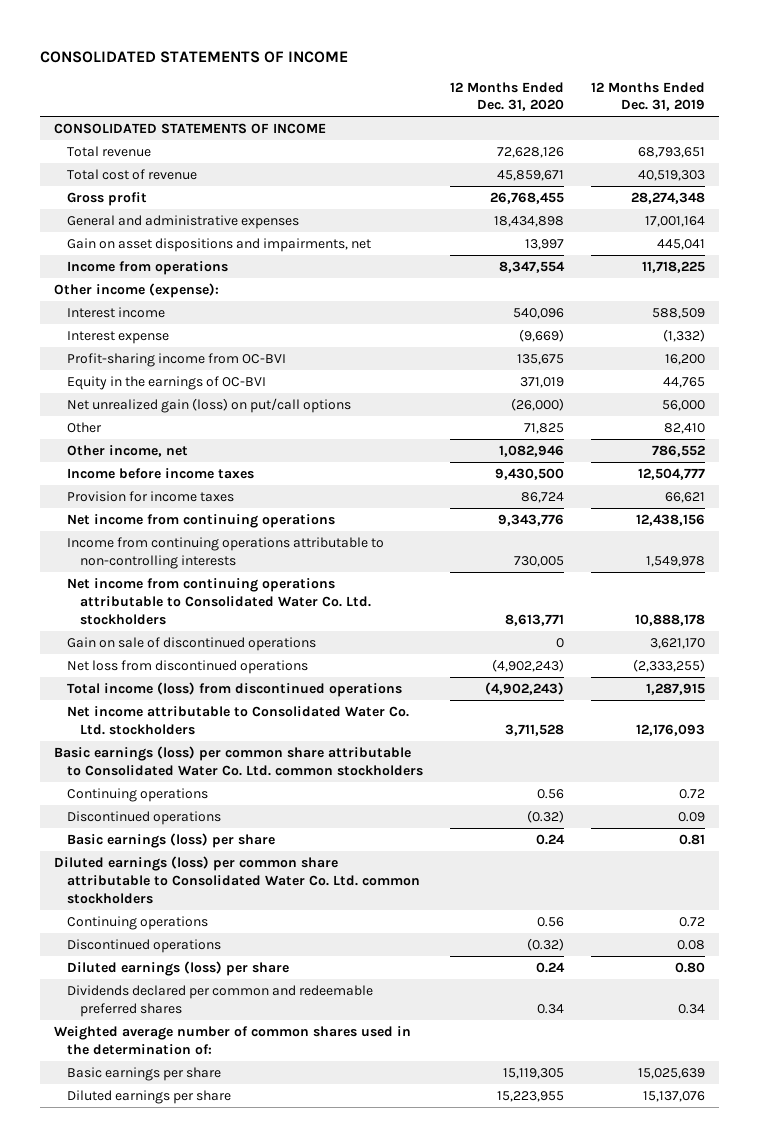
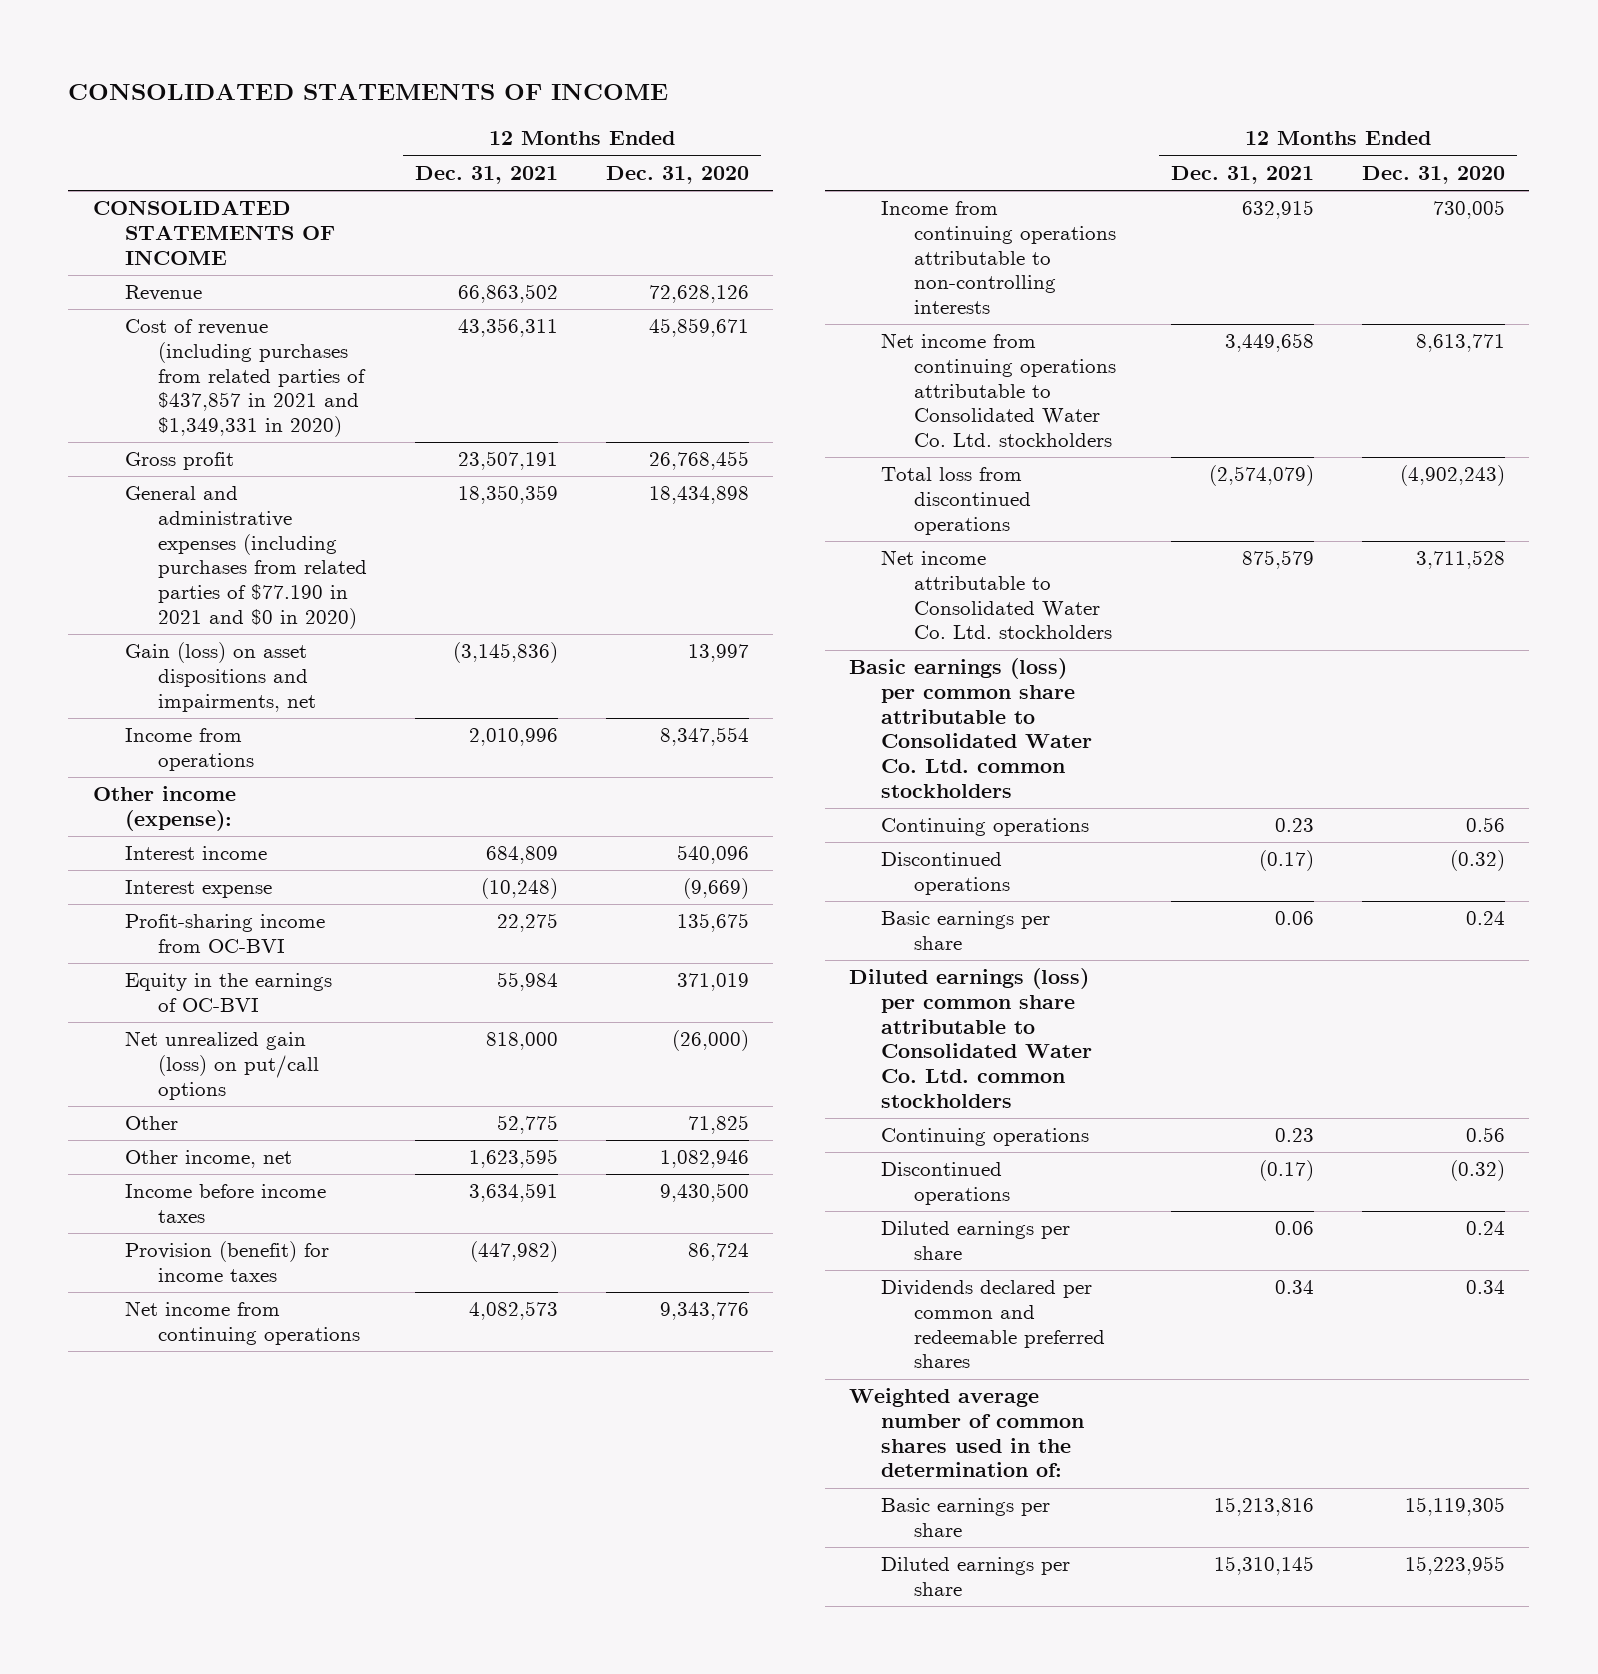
- | 12 Months Ended Dec. 31, 2020 | 12 Months Ended Dec. 31, 2019
+ | 12 Months Ended Dec. 31, 2021 | 12 Months Ended Dec. 31, 2020
- Total revenue | 72,628,126 | 68,793,651
- Total cost of revenue | 45,859,671 | 40,519,303
+ Revenue | 66,863,502 | 72,628,126
+ Cost of revenue (including purchases from related parties of $437,857 in 2021 and $1,349,331 in 2020) | 43,356,311 | 45,859,671
- General and administrative expenses | 18,434,898 | 17,001,164
- Gain on asset dispositions and impairments, net | 13,997 | 445,041
+ General and administrative expenses (including purchases from related parties of $77.190 in 2021 and $0 in 2020) | 18,350,359 | 18,434,898
+ Gain (loss) on asset dispositions and impairments, net | (3,145,836) | 13,997
- Provision for income taxes | 86,724 | 66,621
+ Provision (benefit) for income taxes | (447,982) | 86,724
- Gain on sale of discontinued operations | 0 | 3,621,170
- Net loss from discontinued operations | (4,902,243) | (2,333,255)
- Total income (loss) from discontinued operations | (4,902,243) | 1,287,915
+ Total loss from discontinued operations | (2,574,079) | (4,902,243)
- Basic earnings (loss) per share | 0.24 | 0.81
+ Basic earnings per share | 0.06 | 0.24
- Diluted earnings (loss) per share | 0.24 | 0.80
+ Diluted earnings per share | 0.06 | 0.24

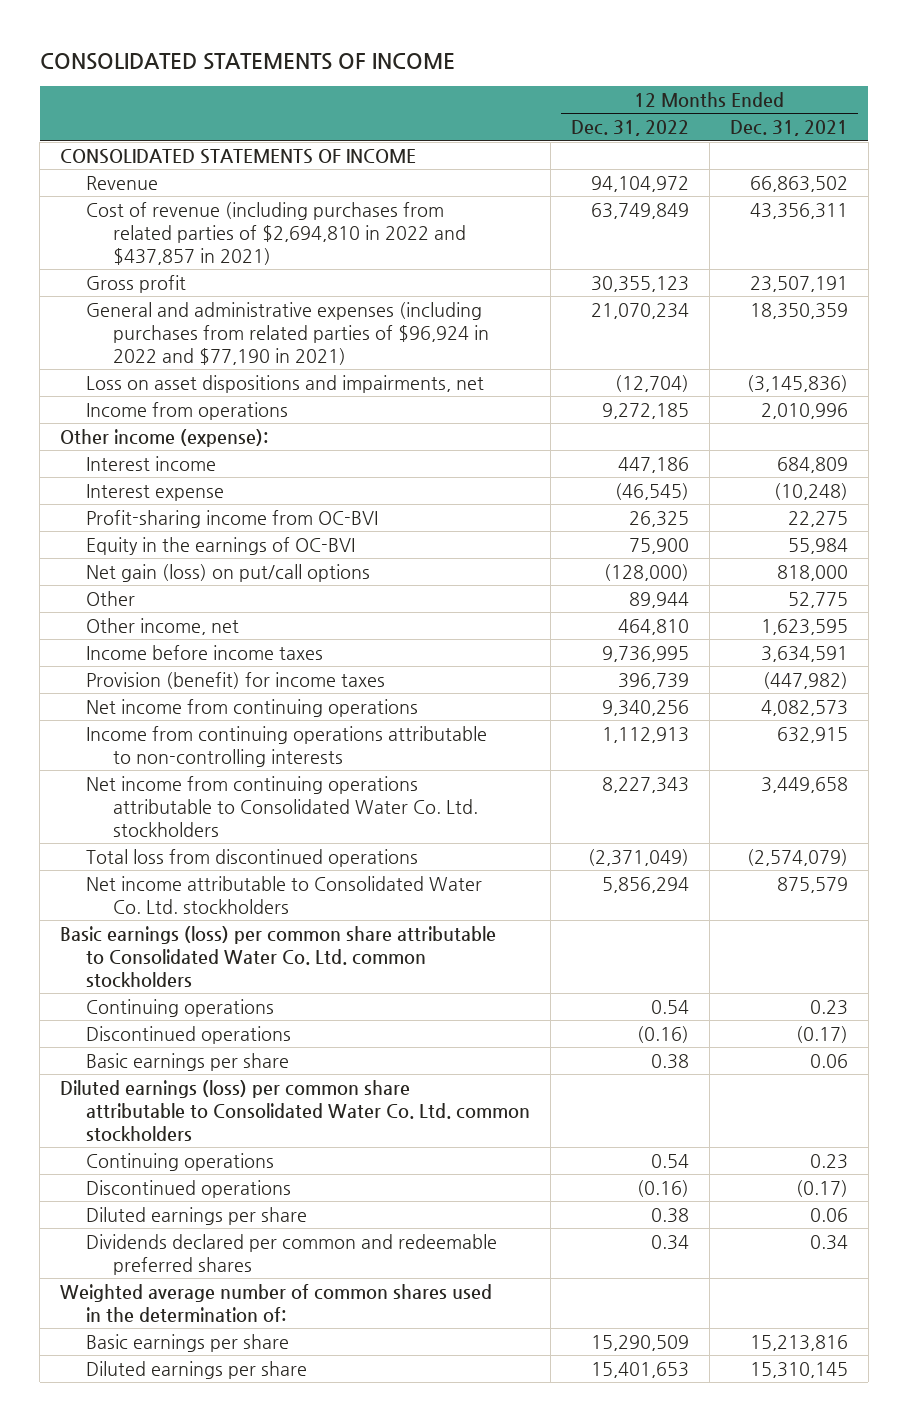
- | 12 Months Ended Dec. 31, 2021 | 12 Months Ended Dec. 31, 2020
+ | 12 Months Ended Dec. 31, 2022 | 12 Months Ended Dec. 31, 2021
- Cost of revenue (including purchases from related parties of $437,857 in 2021 and $1,349,331 in 2020) | 43,356,311 | 45,859,671
+ Cost of revenue (including purchases from related parties of $2,694,810 in 2022 and $437,857 in 2021) | 63,749,849 | 43,356,311
- General and administrative expenses (including purchases from related parties of $77.190 in 2021 and $0 in 2020) | 18,350,359 | 18,434,898
- Gain (loss) on asset dispositions and impairments, net | (3,145,836) | 13,997
+ General and administrative expenses (including purchases from related parties of $96,924 in 2022 and $77,190 in 2021) | 21,070,234 | 18,350,359
+ Loss on asset dispositions and impairments, net | (12,704) | (3,145,836)
- Net unrealized gain (loss) on put/call options | 818,000 | (26,000)
+ Net gain (loss) on put/call options | (128,000) | 818,000

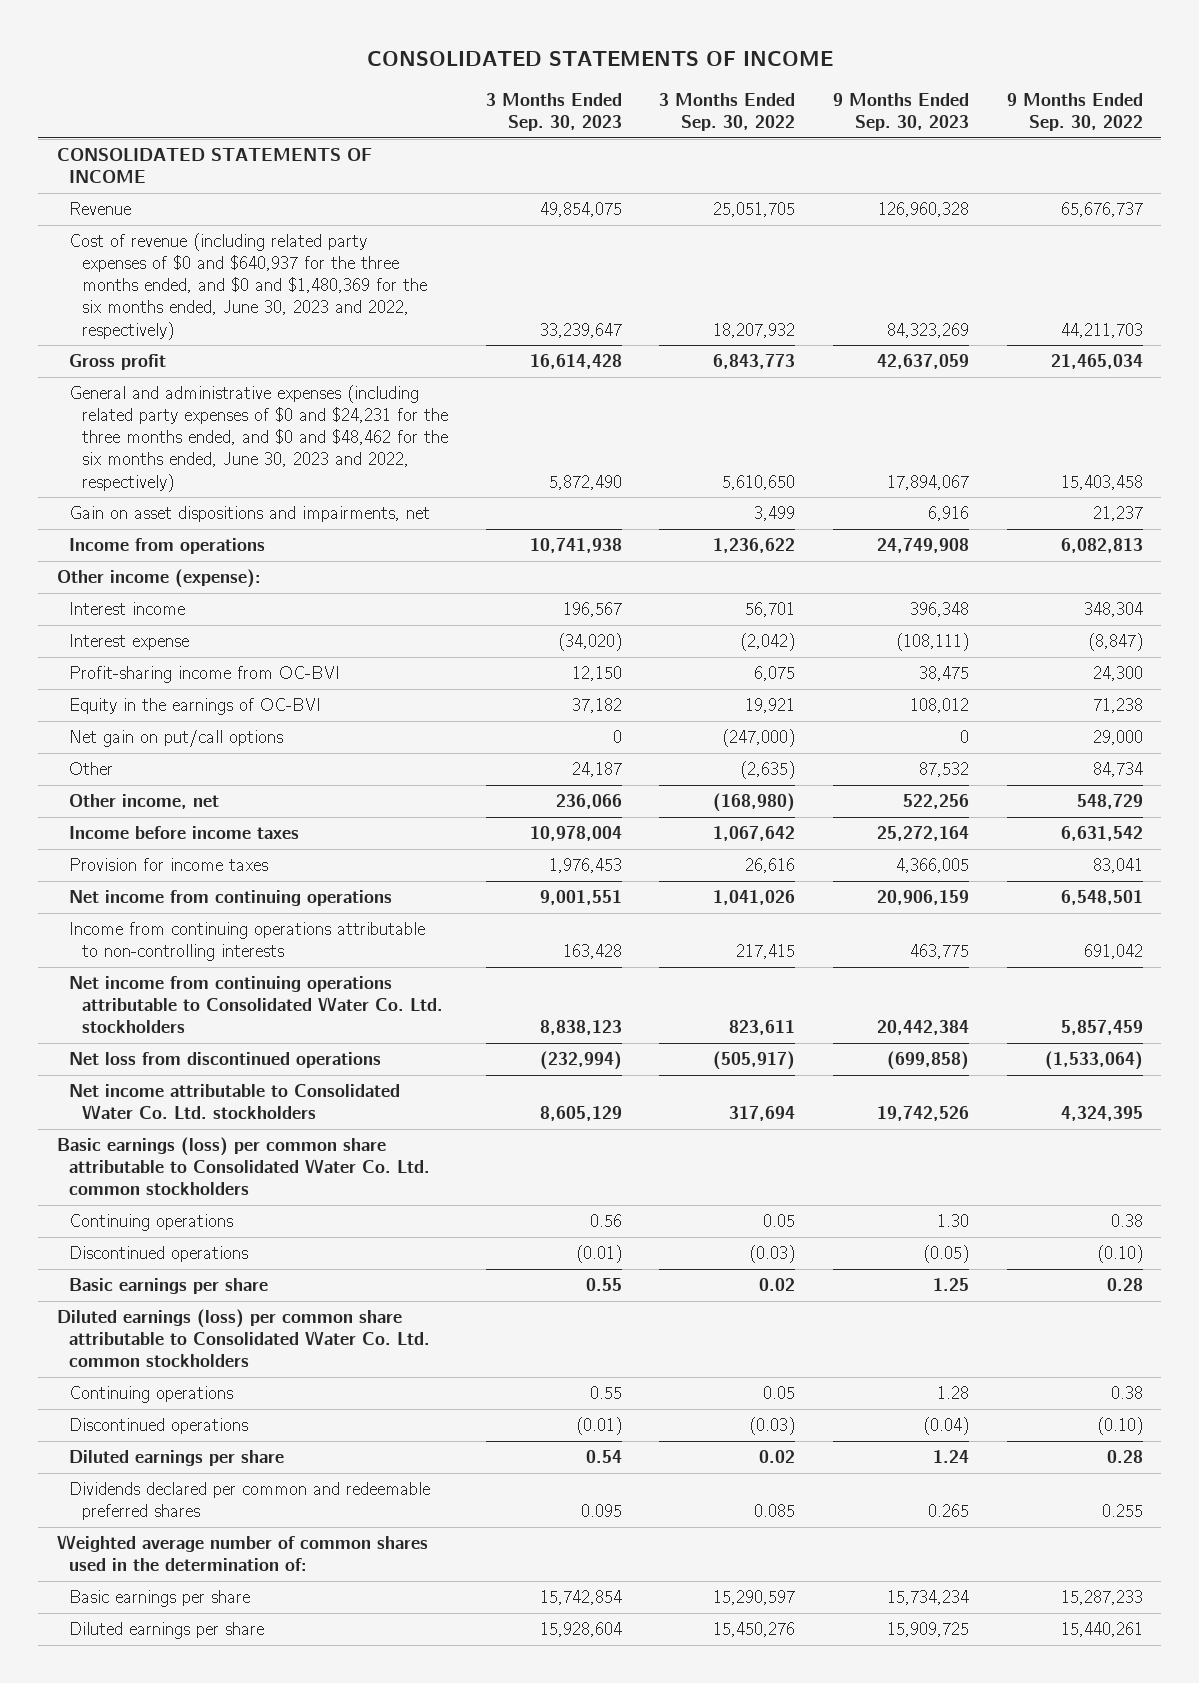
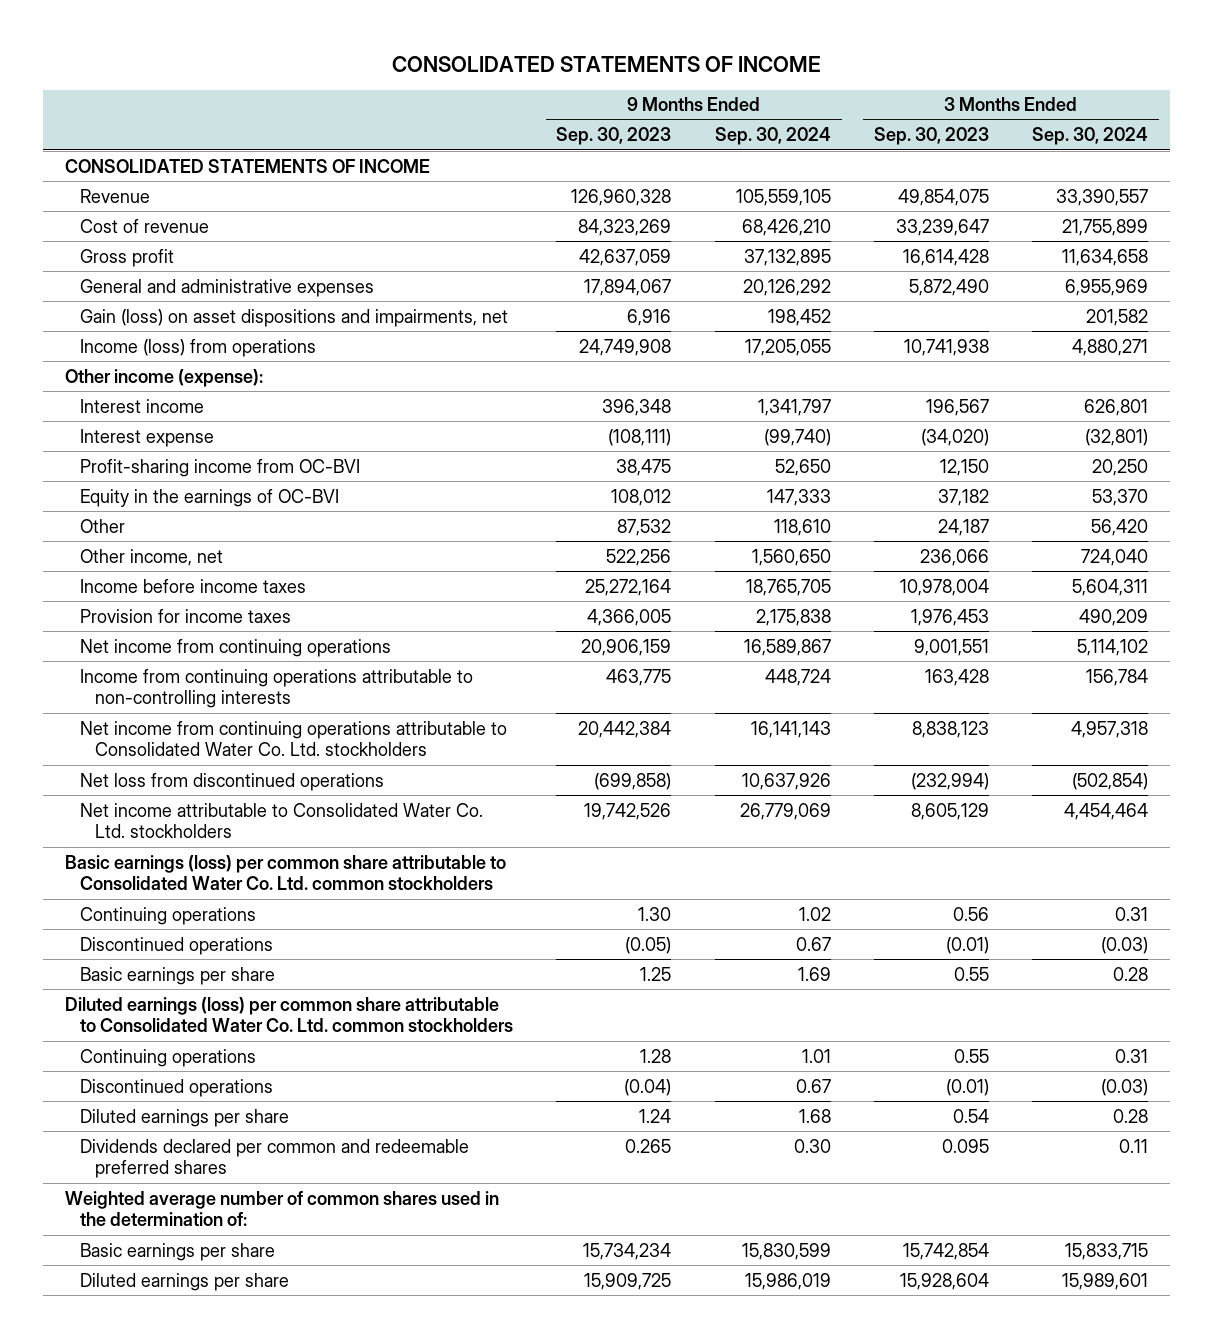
- | 3 Months Ended Sep. 30, 2023 | 3 Months Ended Sep. 30, 2022 | 9 Months Ended Sep. 30, 2023 | 9 Months Ended Sep. 30, 2022
+ | 9 Months Ended Sep. 30, 2023 | 9 Months Ended Sep. 30, 2024 | 3 Months Ended Sep. 30, 2023 | 3 Months Ended Sep. 30, 2024
- Cost of revenue (including related party expenses of $0 and $640,937 for the three months ended, and $0 and $1,480,369 for the six months ended, June 30, 2023 and 2022, respectively) | 33,239,647 | 18,207,932 | 84,323,269 | 44,211,703
+ Cost of revenue | 84,323,269 | 68,426,210 | 33,239,647 | 21,755,899
- General and administrative expenses (including related party expenses of $0 and $24,231 for the three months ended, and $0 and $48,462 for the six months ended, June 30, 2023 and 2022, respectively) | 5,872,490 | 5,610,650 | 17,894,067 | 15,403,458
- Gain on asset dispositions and impairments, net | | 3,499 | 6,916 | 21,237
- Income from operations | 10,741,938 | 1,236,622 | 24,749,908 | 6,082,813
+ General and administrative expenses | 17,894,067 | 20,126,292 | 5,872,490 | 6,955,969
+ Gain (loss) on asset dispositions and impairments, net | 6,916 | 198,452 | | 201,582
+ Income (loss) from operations | 24,749,908 | 17,205,055 | 10,741,938 | 4,880,271
- Net gain on put/call options | 0 | (247,000) | 0 | 29,000

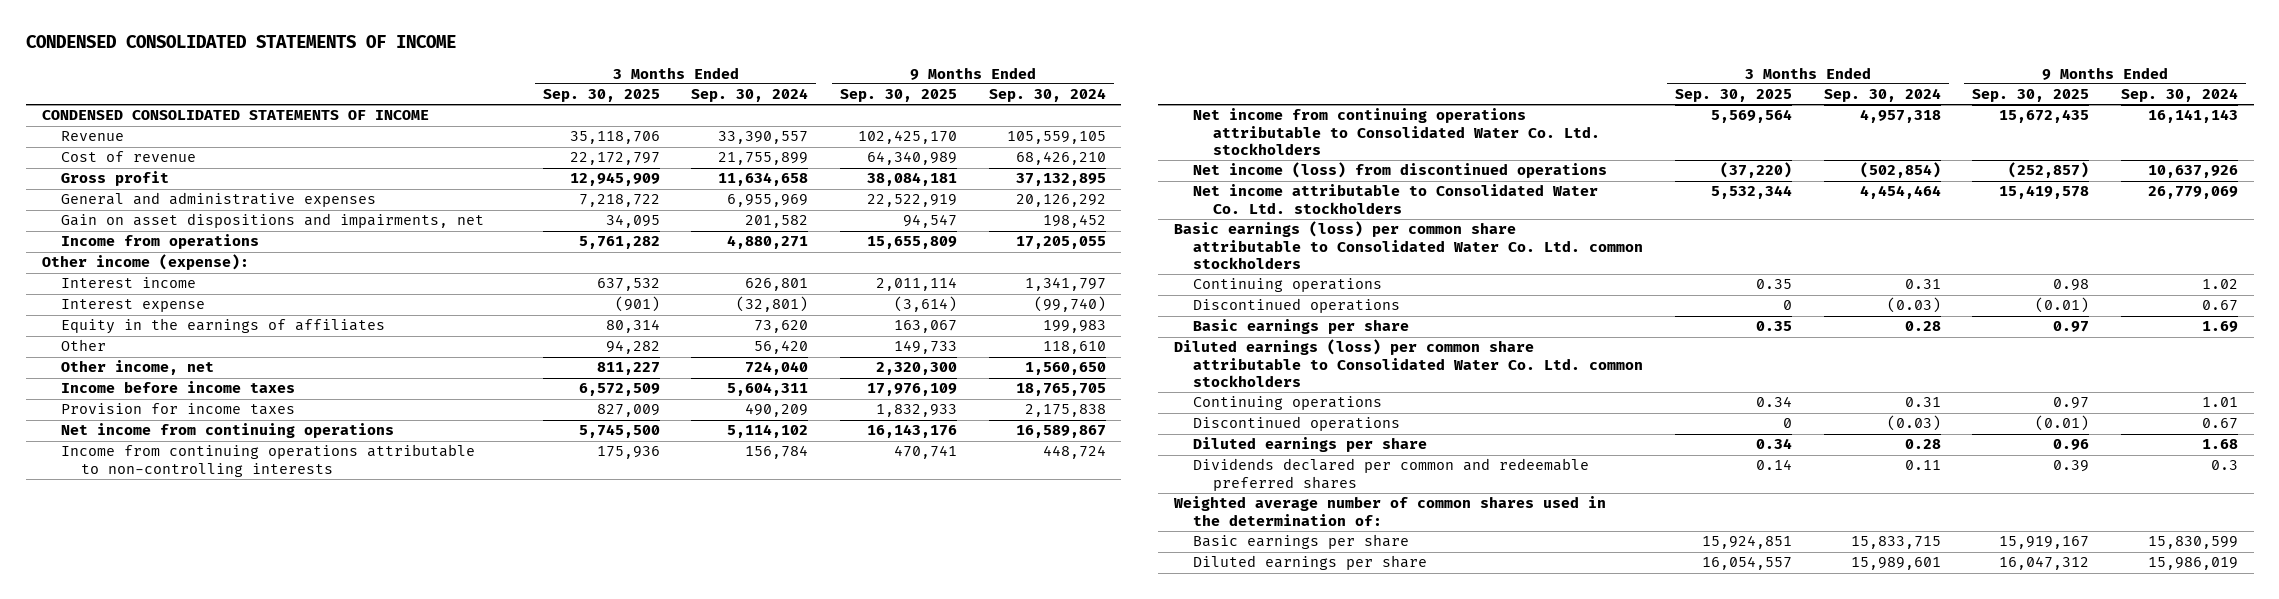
- CONSOLIDATED STATEMENTS OF INCOME
+ CONDENSED CONSOLIDATED STATEMENTS OF INCOME
- | 9 Months Ended Sep. 30, 2023 | 9 Months Ended Sep. 30, 2024 | 3 Months Ended Sep. 30, 2023 | 3 Months Ended Sep. 30, 2024
+ | 3 Months Ended Sep. 30, 2025 | 3 Months Ended Sep. 30, 2024 | 9 Months Ended Sep. 30, 2025 | 9 Months Ended Sep. 30, 2024
- CONSOLIDATED STATEMENTS OF INCOME
+ CONDENSED CONSOLIDATED STATEMENTS OF INCOME
- Gain (loss) on asset dispositions and impairments, net | 6,916 | 198,452 | | 201,582
- Income (loss) from operations | 24,749,908 | 17,205,055 | 10,741,938 | 4,880,271
+ Gain on asset dispositions and impairments, net | 34,095 | 201,582 | 94,547 | 198,452
+ Income from operations | 5,761,282 | 4,880,271 | 15,655,809 | 17,205,055
- Profit-sharing income from OC-BVI | 38,475 | 52,650 | 12,150 | 20,250
- Equity in the earnings of OC-BVI | 108,012 | 147,333 | 37,182 | 53,370
+ Equity in the earnings of affiliates | 80,314 | 73,620 | 163,067 | 199,983
- Net loss from discontinued operations | (699,858) | 10,637,926 | (232,994) | (502,854)
+ Net income (loss) from discontinued operations | (37,220) | (502,854) | (252,857) | 10,637,926
- Dividends declared per common and redeemable preferred shares | 0.265 | 0.30 | 0.095 | 0.11
+ Dividends declared per common and redeemable preferred shares | 0.14 | 0.11 | 0.39 | 0.3

